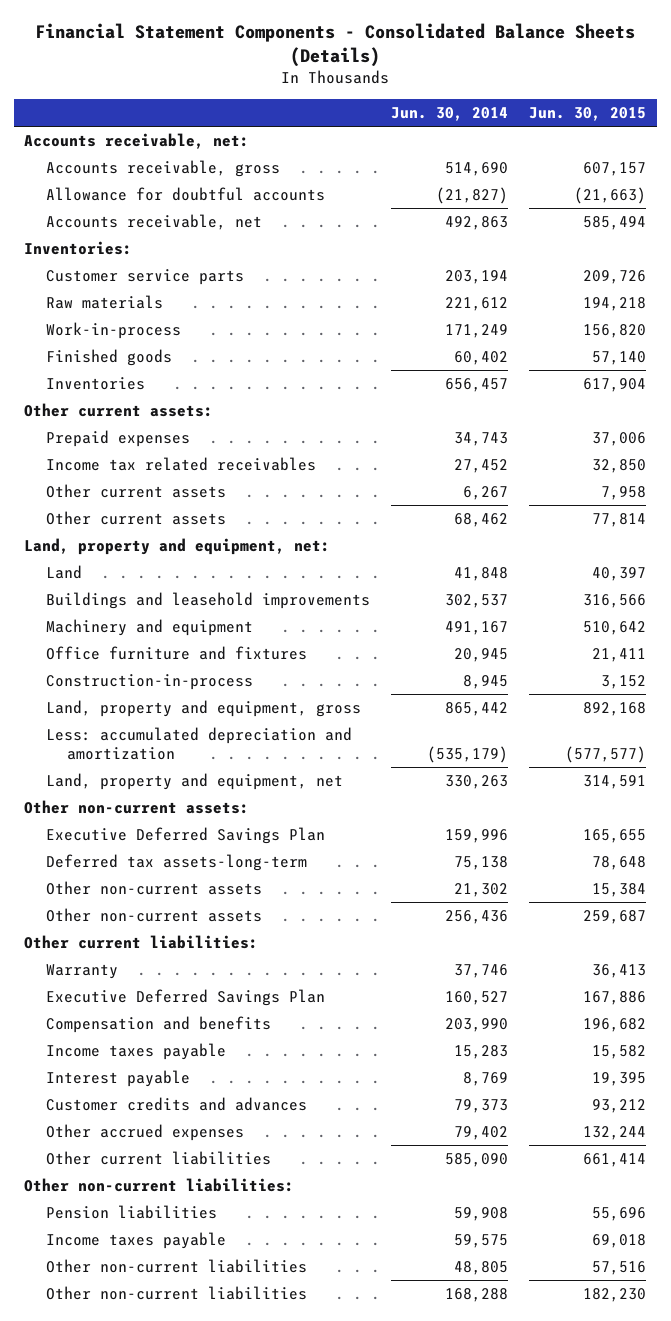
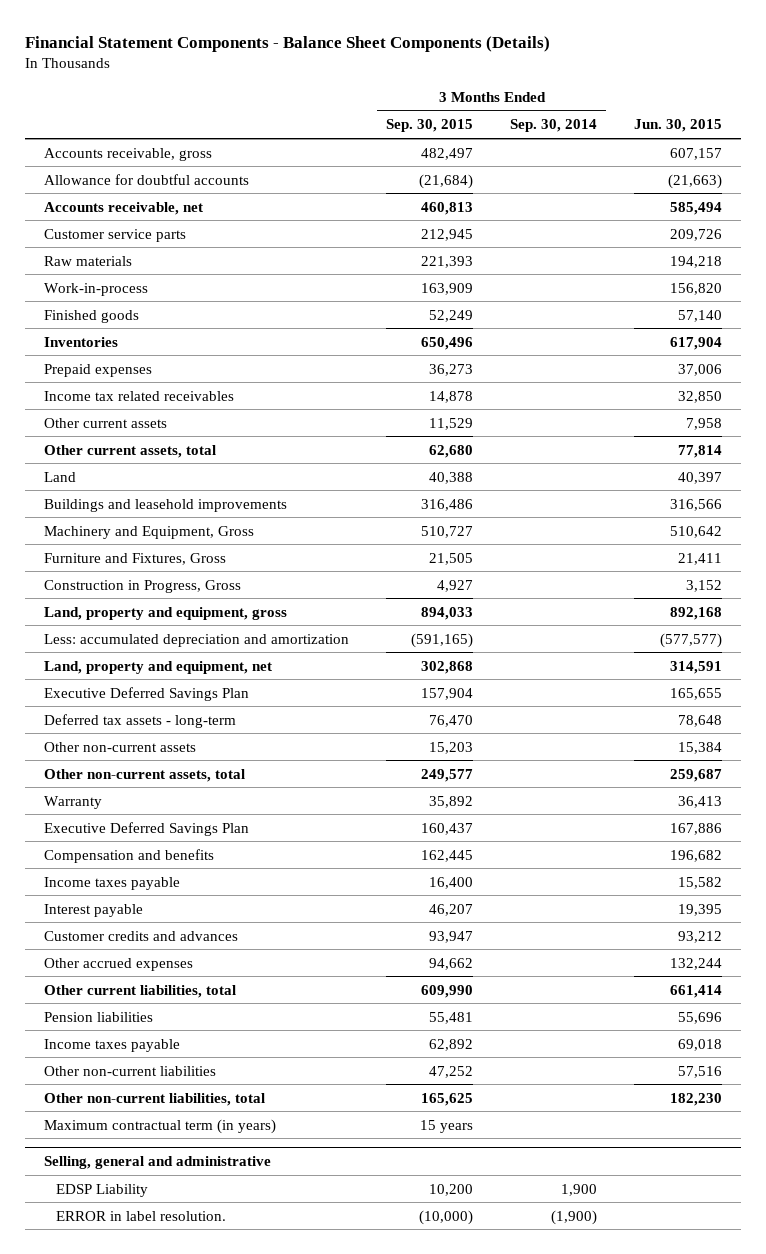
- Financial Statement Components - Consolidated Balance Sheets (Details)
+ Financial Statement Components - Balance Sheet Components (Details)
- | Jun. 30, 2014 | Jun. 30, 2015
+ | 3 Months Ended Sep. 30, 2015 | 3 Months Ended Sep. 30, 2014 | Jun. 30, 2015
- Accounts receivable, net:
- Inventories:
- Other current assets:
- Other current assets | 68,462 | 77,814
- Land, property and equipment, net:
+ Other current assets, total | 62,680 | | 77,814
- Machinery and equipment | 491,167 | 510,642
- Office furniture and fixtures | 20,945 | 21,411
- Construction-in-process | 8,945 | 3,152
+ Machinery and Equipment, Gross | 510,727 | | 510,642
+ Furniture and Fixtures, Gross | 21,505 | | 21,411
+ Construction in Progress, Gross | 4,927 | | 3,152
- Other non-current assets:
- Deferred tax assets-long-term | 75,138 | 78,648
+ Deferred tax assets - long-term | 76,470 | | 78,648
- Other non-current assets | 256,436 | 259,687
- Other current liabilities:
+ Other non-current assets, total | 249,577 | | 259,687
- Other current liabilities | 585,090 | 661,414
- Other non-current liabilities:
+ Other current liabilities, total | 609,990 | | 661,414
- Other non-current liabilities | 168,288 | 182,230
+ Other non-current liabilities, total | 165,625 | | 182,230
+ Maximum contractual term (in years) | 15 years | |
+ Selling, general and administrative
+ EDSP Liability | 10,200 | 1,900 |
+ ERROR in label resolution. | (10,000) | (1,900) |

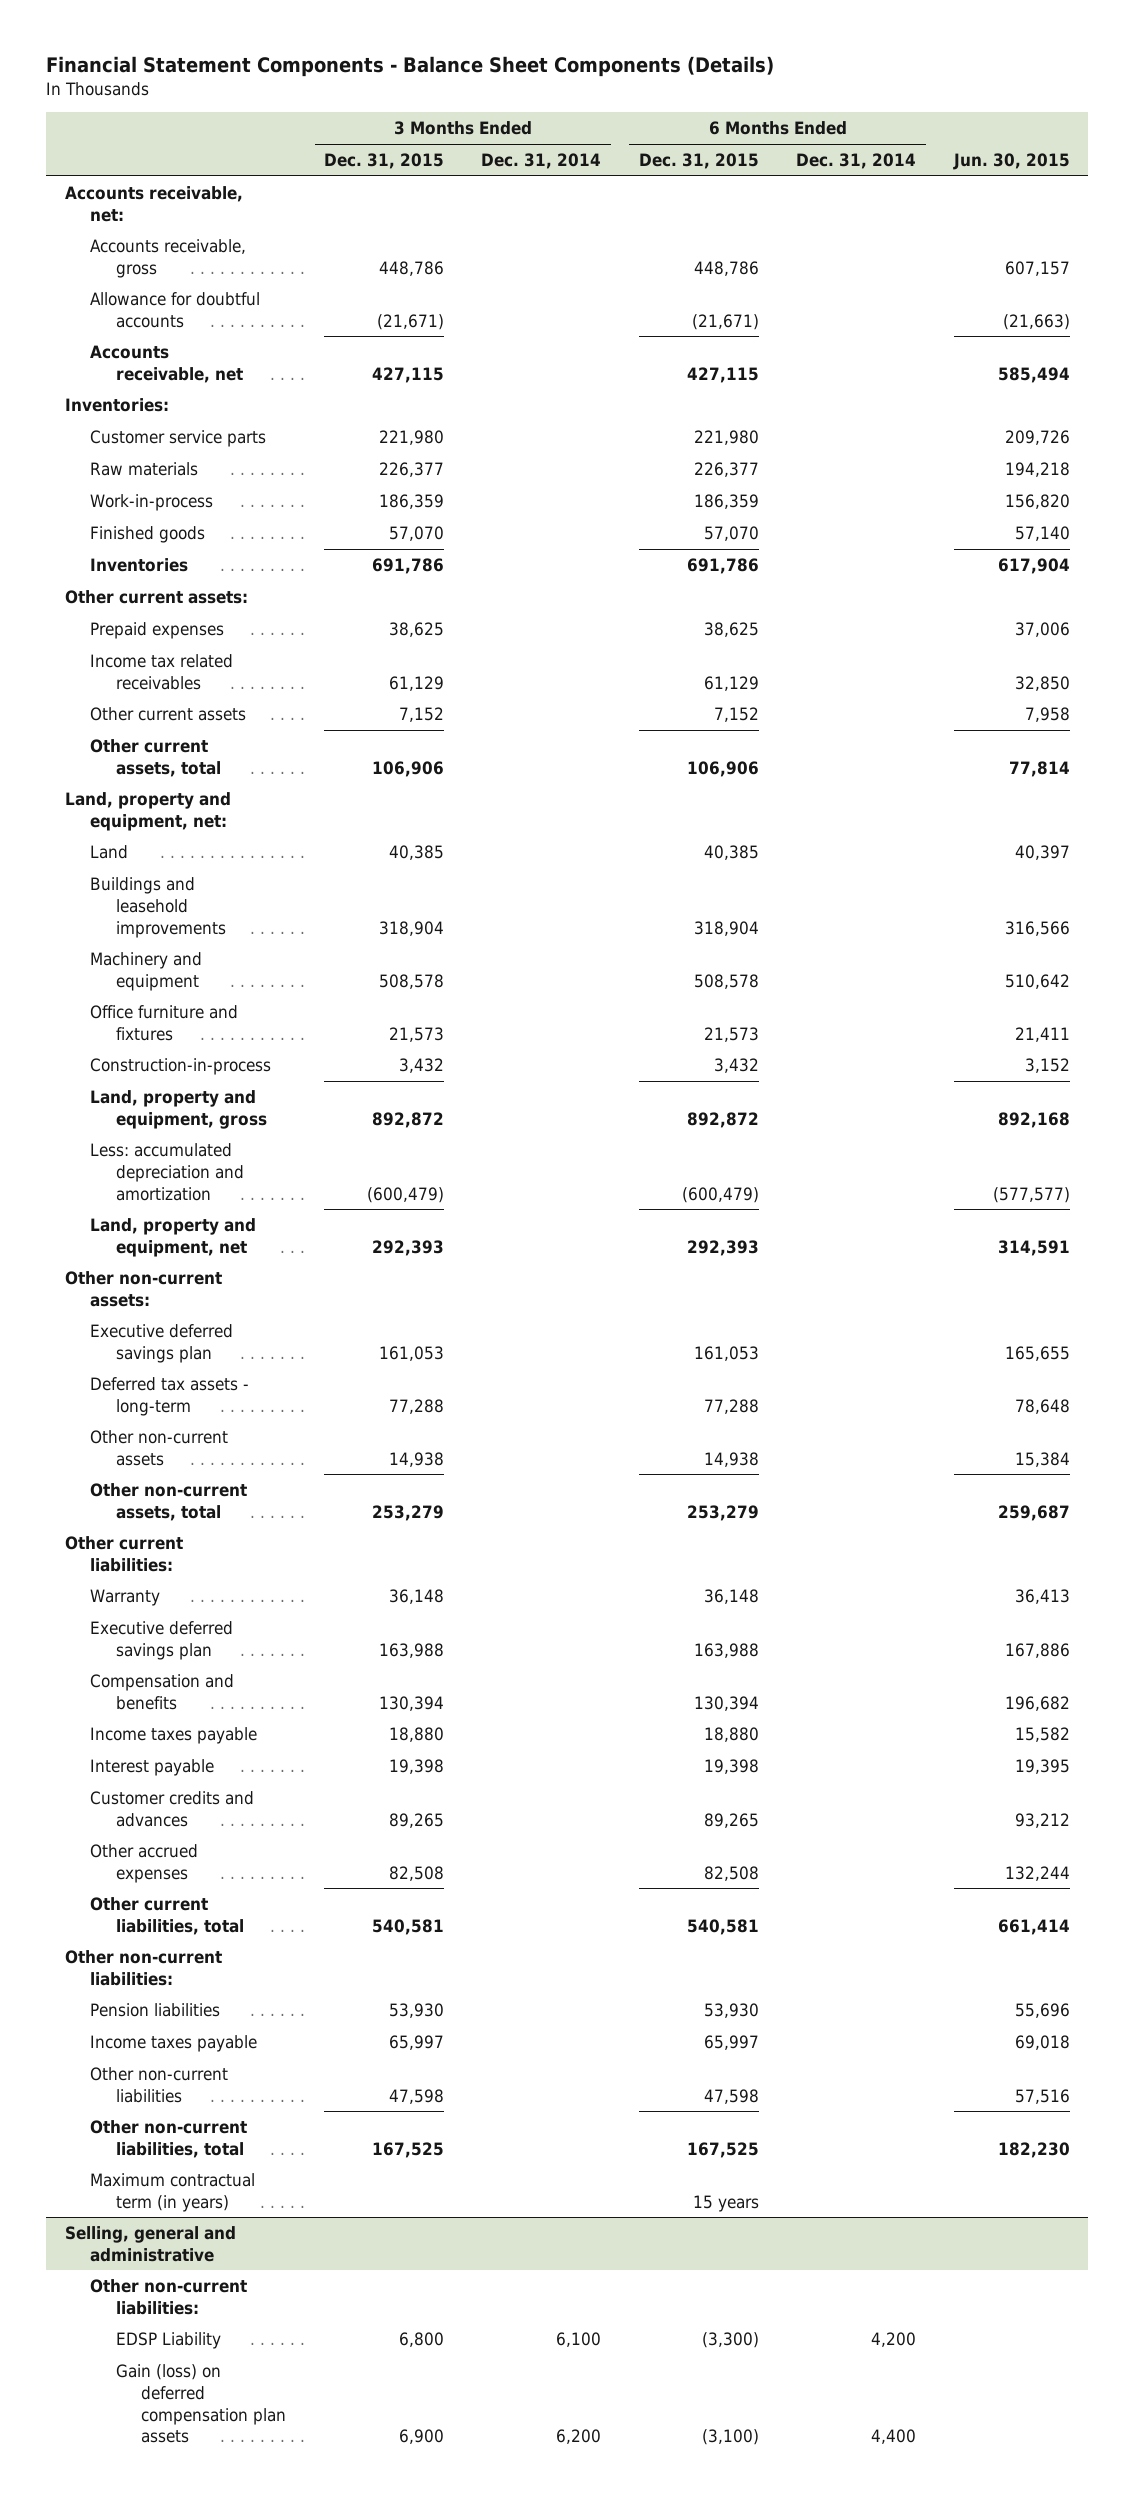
- | 3 Months Ended Sep. 30, 2015 | 3 Months Ended Sep. 30, 2014 | Jun. 30, 2015
+ | 3 Months Ended Dec. 31, 2015 | 3 Months Ended Dec. 31, 2014 | 6 Months Ended Dec. 31, 2015 | 6 Months Ended Dec. 31, 2014 | Jun. 30, 2015
+ Accounts receivable, net:
+ Inventories:
+ Other current assets:
+ Land, property and equipment, net:
- Machinery and Equipment, Gross | 510,727 | | 510,642
- Furniture and Fixtures, Gross | 21,505 | | 21,411
- Construction in Progress, Gross | 4,927 | | 3,152
+ Machinery and equipment | 508,578 | | 508,578 | | 510,642
+ Office furniture and fixtures | 21,573 | | 21,573 | | 21,411
+ Construction-in-process | 3,432 | | 3,432 | | 3,152
- Executive Deferred Savings Plan | 157,904 | | 165,655
+ Other non-current assets:
+ Executive deferred savings plan | 161,053 | | 161,053 | | 165,655
+ Other current liabilities:
- Executive Deferred Savings Plan | 160,437 | | 167,886
+ Executive deferred savings plan | 163,988 | | 163,988 | | 167,886
+ Other non-current liabilities:
@ Selling, general and administrative
+ Other non-current liabilities:
- ERROR in label resolution. | (10,000) | (1,900) |
+ Gain (loss) on deferred compensation plan assets | 6,900 | 6,200 | (3,100) | 4,400 |

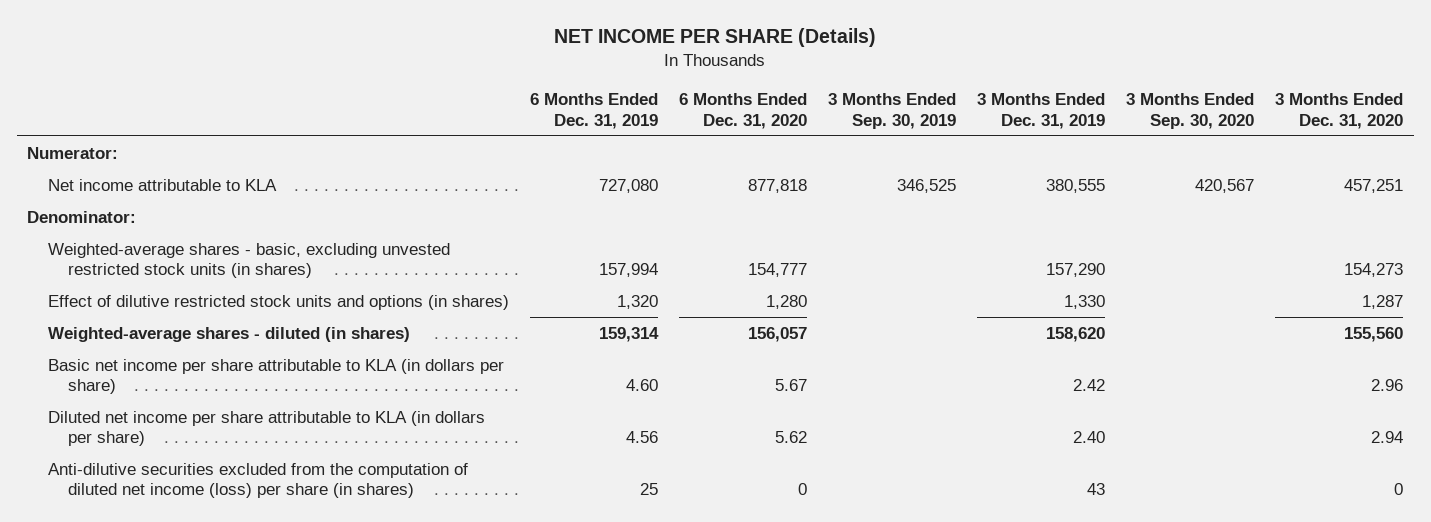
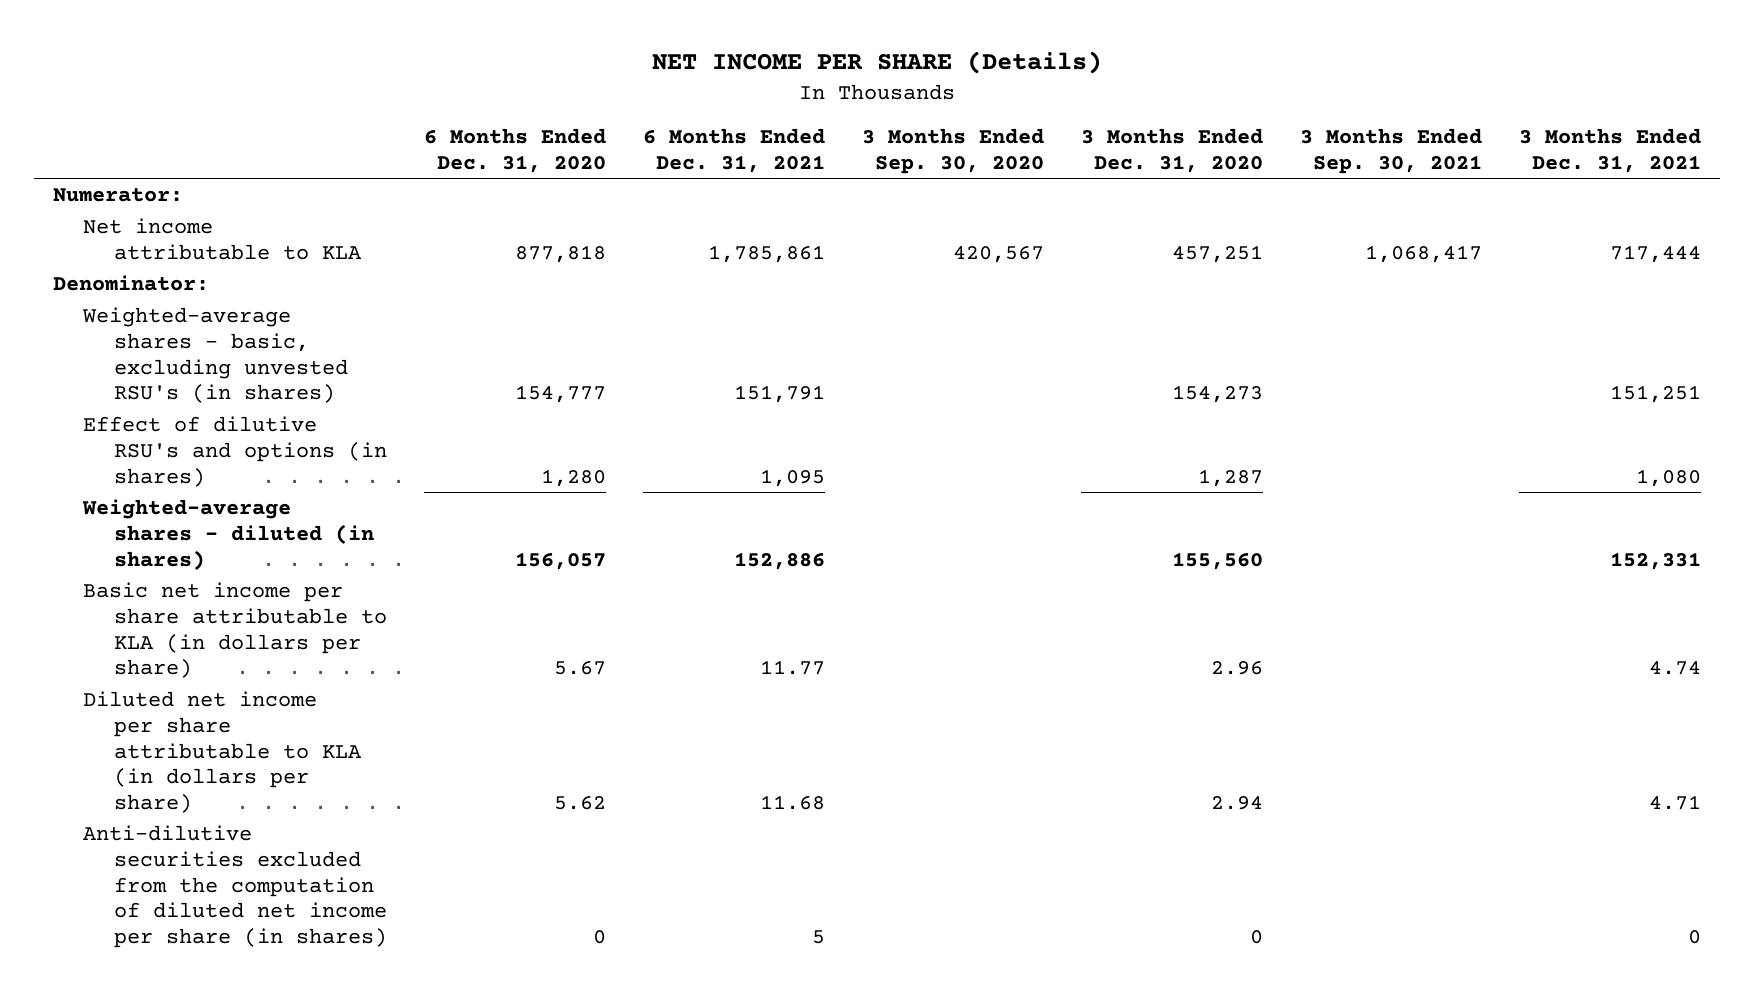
- | 6 Months Ended Dec. 31, 2019 | 6 Months Ended Dec. 31, 2020 | 3 Months Ended Sep. 30, 2019 | 3 Months Ended Dec. 31, 2019 | 3 Months Ended Sep. 30, 2020 | 3 Months Ended Dec. 31, 2020
+ | 6 Months Ended Dec. 31, 2020 | 6 Months Ended Dec. 31, 2021 | 3 Months Ended Sep. 30, 2020 | 3 Months Ended Dec. 31, 2020 | 3 Months Ended Sep. 30, 2021 | 3 Months Ended Dec. 31, 2021
- Weighted-average shares - basic, excluding unvested restricted stock units (in shares) | 157,994 | 154,777 | | 157,290 | | 154,273
- Effect of dilutive restricted stock units and options (in shares) | 1,320 | 1,280 | | 1,330 | | 1,287
+ Weighted-average shares - basic, excluding unvested RSU's (in shares) | 154,777 | 151,791 | | 154,273 | | 151,251
+ Effect of dilutive RSU's and options (in shares) | 1,280 | 1,095 | | 1,287 | | 1,080
- Anti-dilutive securities excluded from the computation of diluted net income (loss) per share (in shares) | 25 | 0 | | 43 | | 0
+ Anti-dilutive securities excluded from the computation of diluted net income per share (in shares) | 0 | 5 | | 0 | | 0

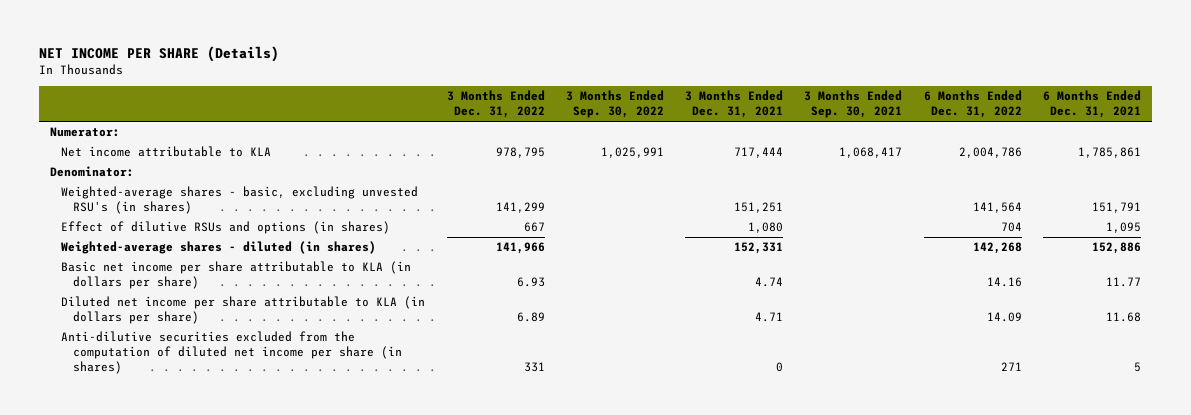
- | 6 Months Ended Dec. 31, 2020 | 6 Months Ended Dec. 31, 2021 | 3 Months Ended Sep. 30, 2020 | 3 Months Ended Dec. 31, 2020 | 3 Months Ended Sep. 30, 2021 | 3 Months Ended Dec. 31, 2021
+ | 3 Months Ended Dec. 31, 2022 | 3 Months Ended Sep. 30, 2022 | 3 Months Ended Dec. 31, 2021 | 3 Months Ended Sep. 30, 2021 | 6 Months Ended Dec. 31, 2022 | 6 Months Ended Dec. 31, 2021
- Effect of dilutive RSU's and options (in shares) | 1,280 | 1,095 | | 1,287 | | 1,080
+ Effect of dilutive RSUs and options (in shares) | 667 | | 1,080 | | 704 | 1,095

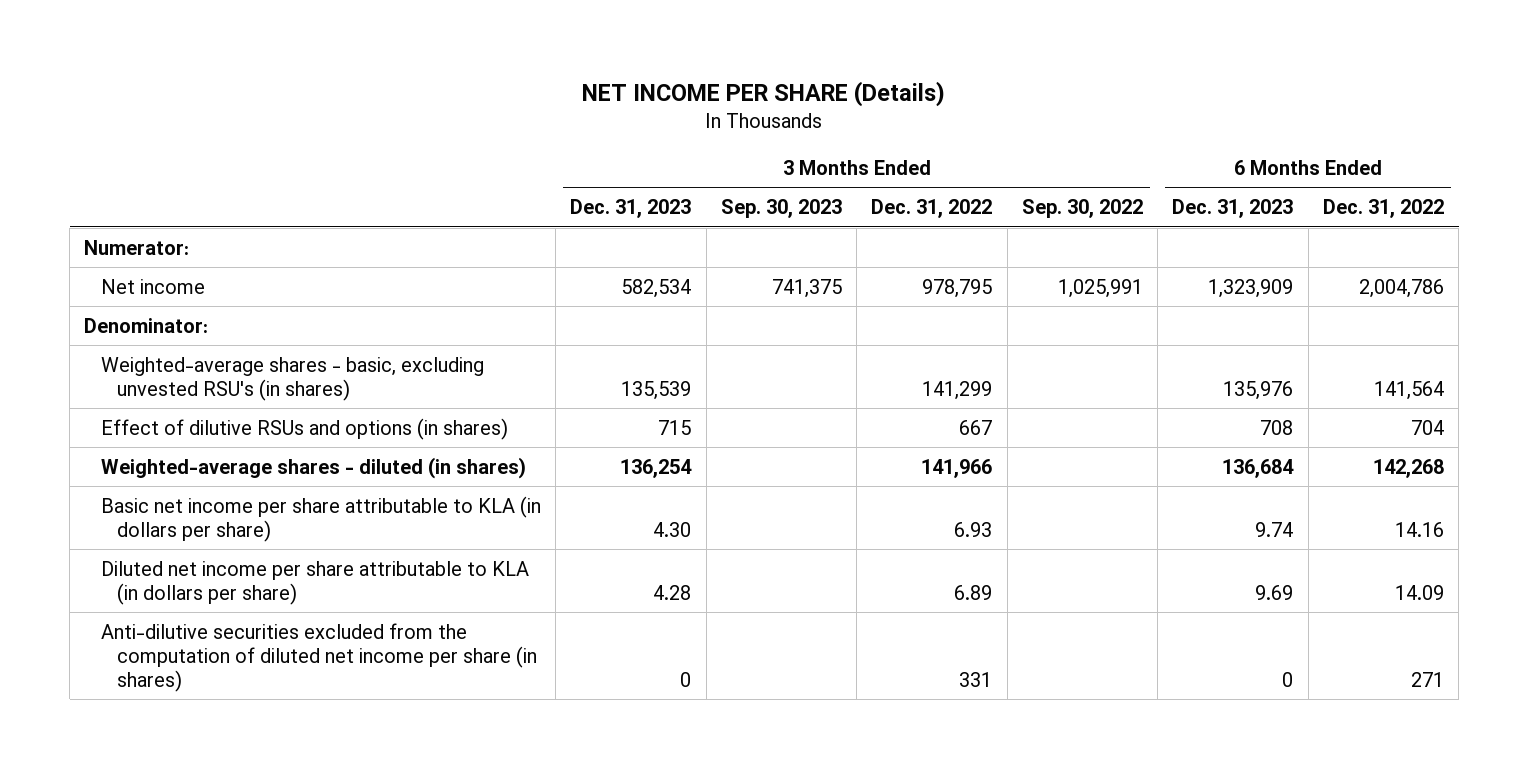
- | 3 Months Ended Dec. 31, 2022 | 3 Months Ended Sep. 30, 2022 | 3 Months Ended Dec. 31, 2021 | 3 Months Ended Sep. 30, 2021 | 6 Months Ended Dec. 31, 2022 | 6 Months Ended Dec. 31, 2021
+ | 3 Months Ended Dec. 31, 2023 | 3 Months Ended Sep. 30, 2023 | 3 Months Ended Dec. 31, 2022 | 3 Months Ended Sep. 30, 2022 | 6 Months Ended Dec. 31, 2023 | 6 Months Ended Dec. 31, 2022
- Net income attributable to KLA | 978,795 | 1,025,991 | 717,444 | 1,068,417 | 2,004,786 | 1,785,861
+ Net income | 582,534 | 741,375 | 978,795 | 1,025,991 | 1,323,909 | 2,004,786

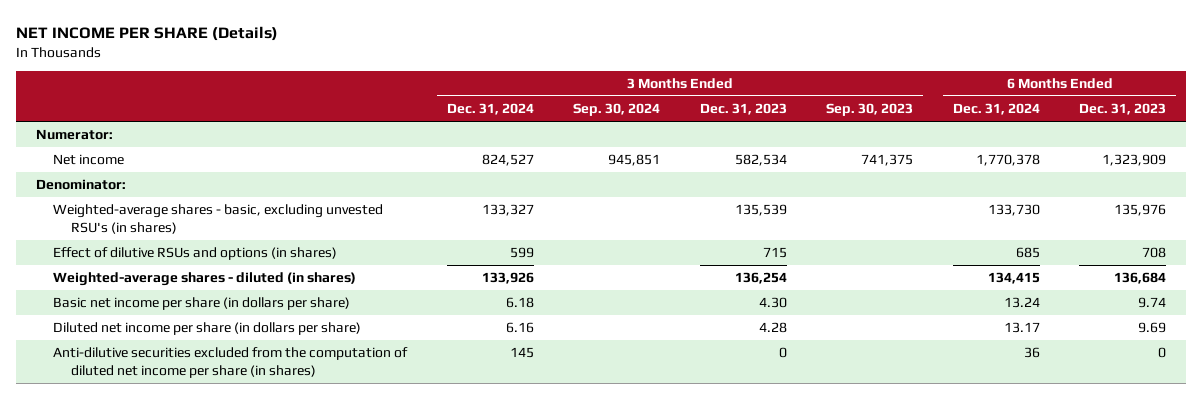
- | 3 Months Ended Dec. 31, 2023 | 3 Months Ended Sep. 30, 2023 | 3 Months Ended Dec. 31, 2022 | 3 Months Ended Sep. 30, 2022 | 6 Months Ended Dec. 31, 2023 | 6 Months Ended Dec. 31, 2022
+ | 3 Months Ended Dec. 31, 2024 | 3 Months Ended Sep. 30, 2024 | 3 Months Ended Dec. 31, 2023 | 3 Months Ended Sep. 30, 2023 | 6 Months Ended Dec. 31, 2024 | 6 Months Ended Dec. 31, 2023
- Basic net income per share attributable to KLA (in dollars per share) | 4.30 | | 6.93 | | 9.74 | 14.16
- Diluted net income per share attributable to KLA (in dollars per share) | 4.28 | | 6.89 | | 9.69 | 14.09
+ Basic net income per share (in dollars per share) | 6.18 | | 4.30 | | 13.24 | 9.74
+ Diluted net income per share (in dollars per share) | 6.16 | | 4.28 | | 13.17 | 9.69

